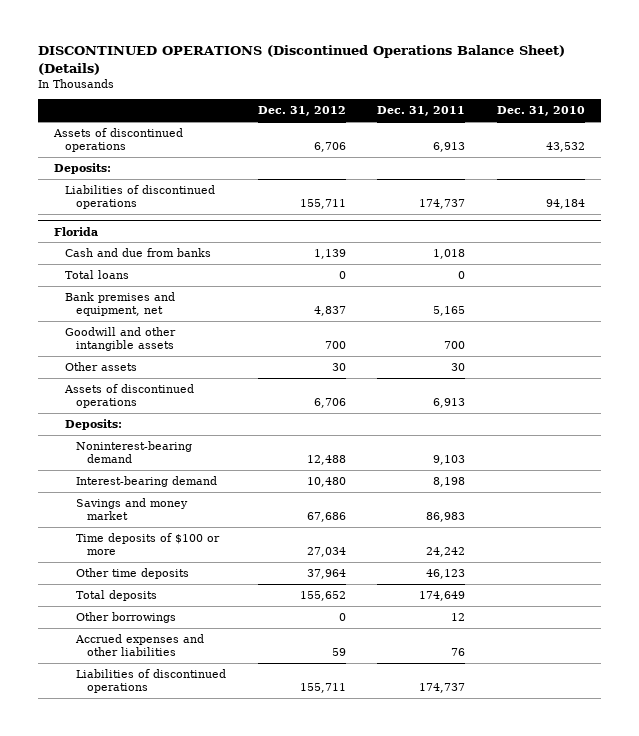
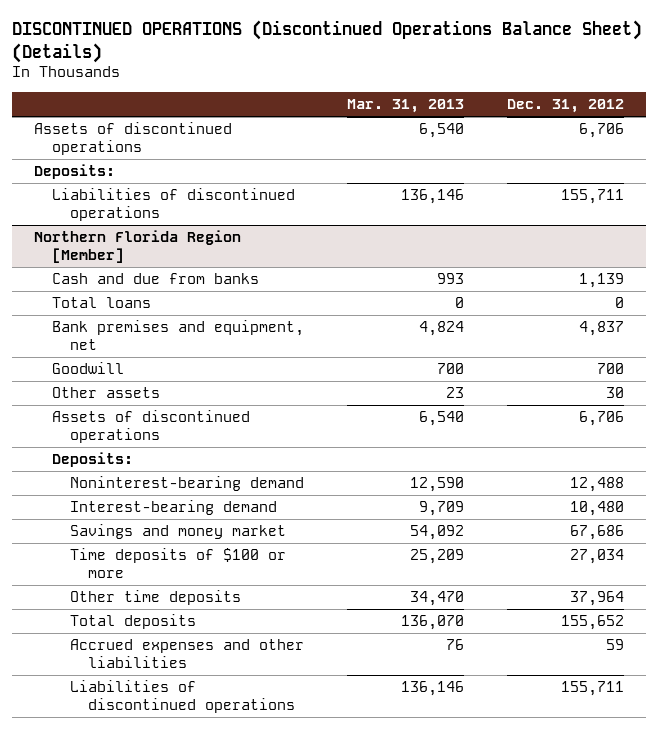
- | Dec. 31, 2012 | Dec. 31, 2011 | Dec. 31, 2010
+ | Mar. 31, 2013 | Dec. 31, 2012
- Florida
+ Northern Florida Region [Member]
- Goodwill and other intangible assets | 700 | 700 |
+ Goodwill | 700 | 700
- Other borrowings | 0 | 12 |

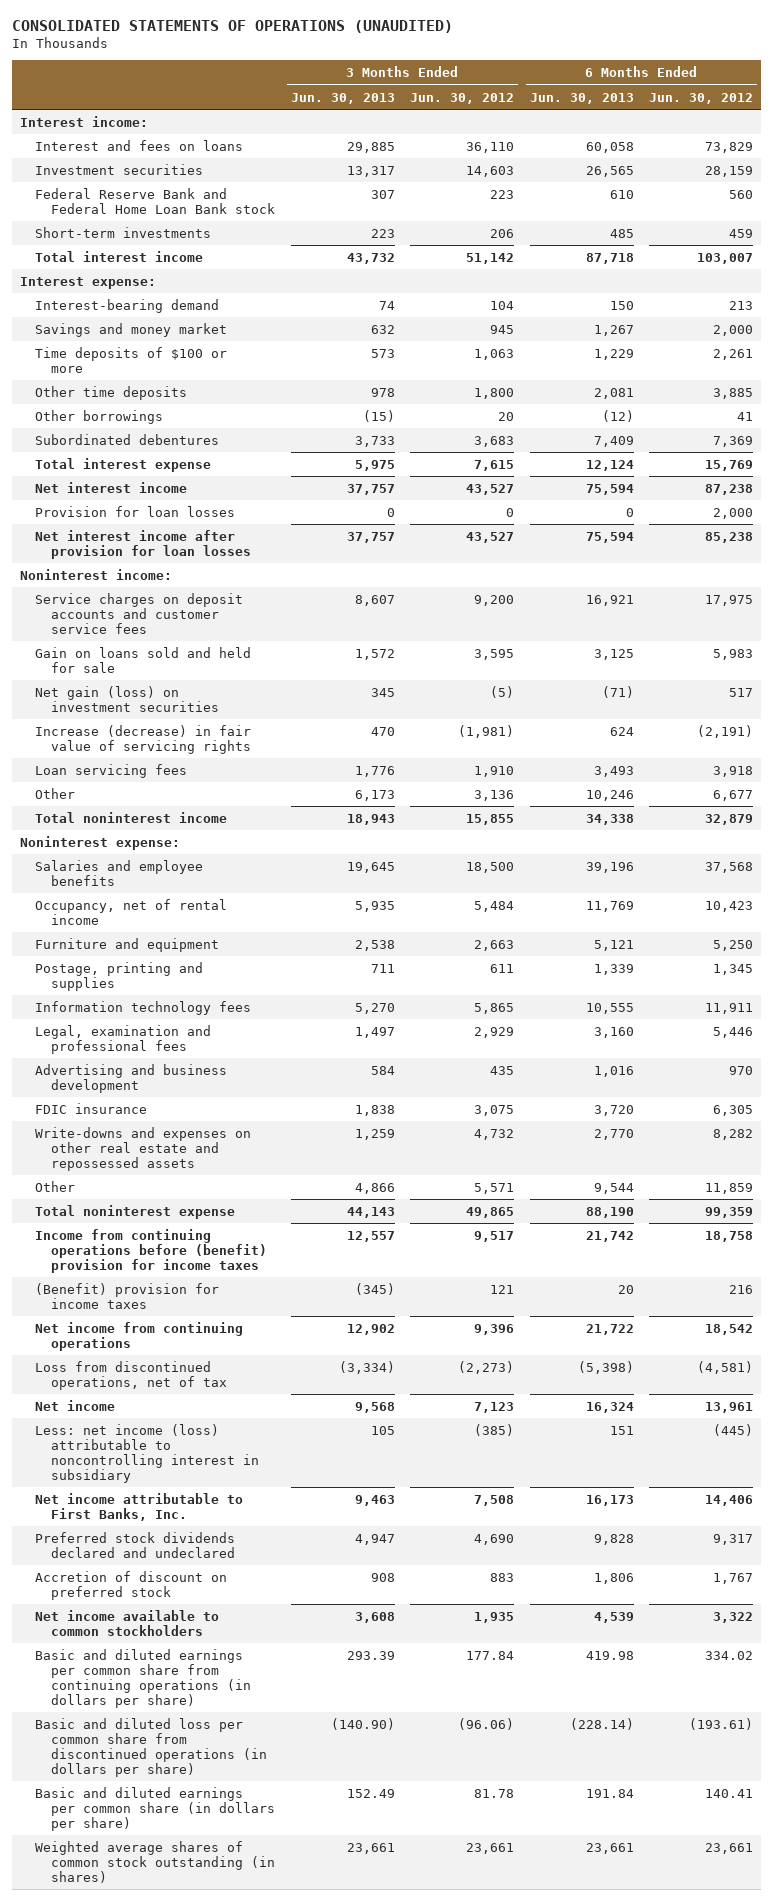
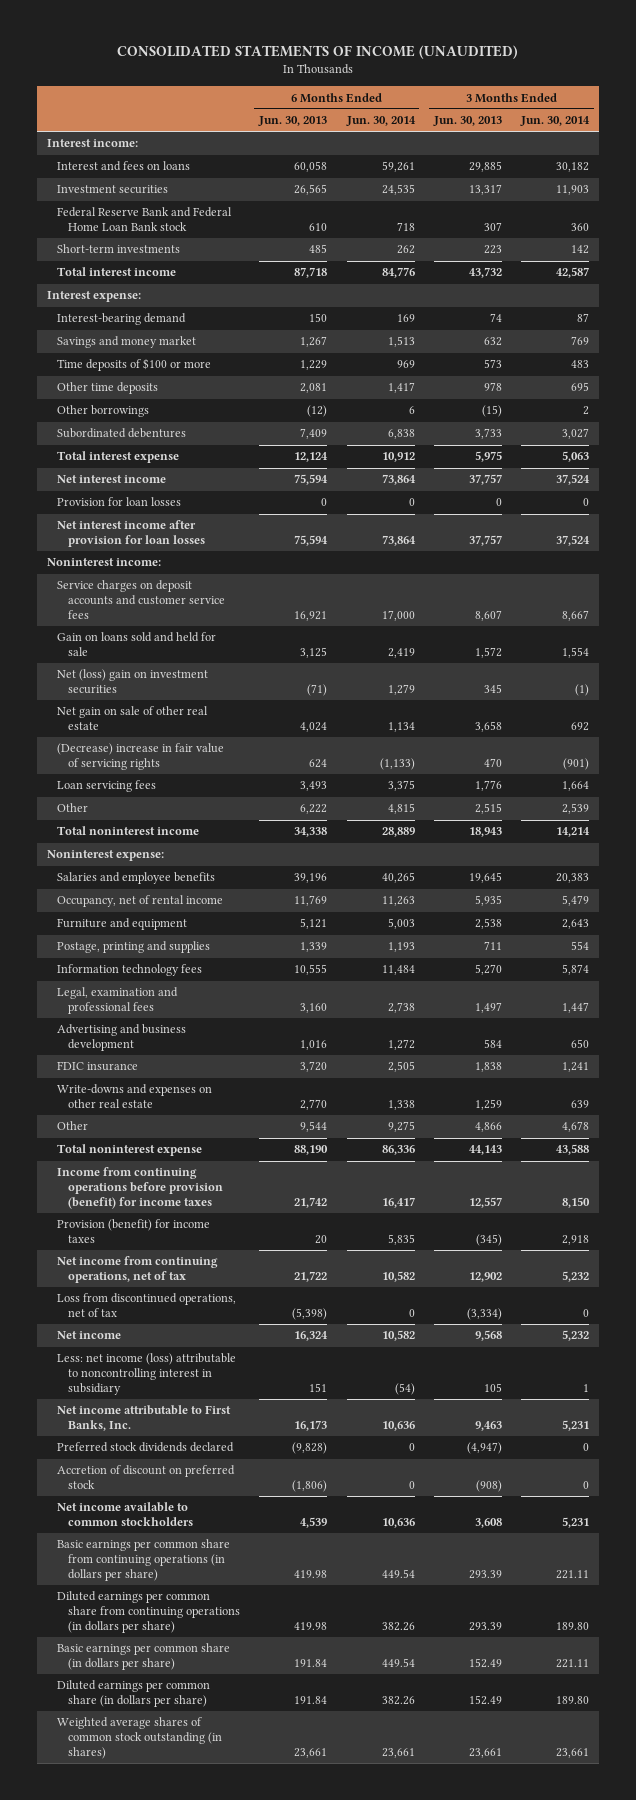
- CONSOLIDATED STATEMENTS OF OPERATIONS (UNAUDITED)
+ CONSOLIDATED STATEMENTS OF INCOME (UNAUDITED)
- | 3 Months Ended Jun. 30, 2013 | 3 Months Ended Jun. 30, 2012 | 6 Months Ended Jun. 30, 2013 | 6 Months Ended Jun. 30, 2012
+ | 6 Months Ended Jun. 30, 2013 | 6 Months Ended Jun. 30, 2014 | 3 Months Ended Jun. 30, 2013 | 3 Months Ended Jun. 30, 2014
- Net gain (loss) on investment securities | 345 | (5) | (71) | 517
- Increase (decrease) in fair value of servicing rights | 470 | (1,981) | 624 | (2,191)
+ Net (loss) gain on investment securities | (71) | 1,279 | 345 | (1)
+ Net gain on sale of other real estate | 4,024 | 1,134 | 3,658 | 692
+ (Decrease) increase in fair value of servicing rights | 624 | (1,133) | 470 | (901)
- Other | 6,173 | 3,136 | 10,246 | 6,677
+ Other | 6,222 | 4,815 | 2,515 | 2,539
- Write-downs and expenses on other real estate and repossessed assets | 1,259 | 4,732 | 2,770 | 8,282
+ Write-downs and expenses on other real estate | 2,770 | 1,338 | 1,259 | 639
- Income from continuing operations before (benefit) provision for income taxes | 12,557 | 9,517 | 21,742 | 18,758
- (Benefit) provision for income taxes | (345) | 121 | 20 | 216
- Net income from continuing operations | 12,902 | 9,396 | 21,722 | 18,542
+ Income from continuing operations before provision (benefit) for income taxes | 21,742 | 16,417 | 12,557 | 8,150
+ Provision (benefit) for income taxes | 20 | 5,835 | (345) | 2,918
+ Net income from continuing operations, net of tax | 21,722 | 10,582 | 12,902 | 5,232
- Preferred stock dividends declared and undeclared | 4,947 | 4,690 | 9,828 | 9,317
- Accretion of discount on preferred stock | 908 | 883 | 1,806 | 1,767
+ Preferred stock dividends declared | (9,828) | 0 | (4,947) | 0
+ Accretion of discount on preferred stock | (1,806) | 0 | (908) | 0
- Basic and diluted earnings per common share from continuing operations (in dollars per share) | 293.39 | 177.84 | 419.98 | 334.02
- Basic and diluted loss per common share from discontinued operations (in dollars per share) | (140.90) | (96.06) | (228.14) | (193.61)
- Basic and diluted earnings per common share (in dollars per share) | 152.49 | 81.78 | 191.84 | 140.41
+ Basic earnings per common share from continuing operations (in dollars per share) | 419.98 | 449.54 | 293.39 | 221.11
+ Diluted earnings per common share from continuing operations (in dollars per share) | 419.98 | 382.26 | 293.39 | 189.80
+ Basic earnings per common share (in dollars per share) | 191.84 | 449.54 | 152.49 | 221.11
+ Diluted earnings per common share (in dollars per share) | 191.84 | 382.26 | 152.49 | 189.80

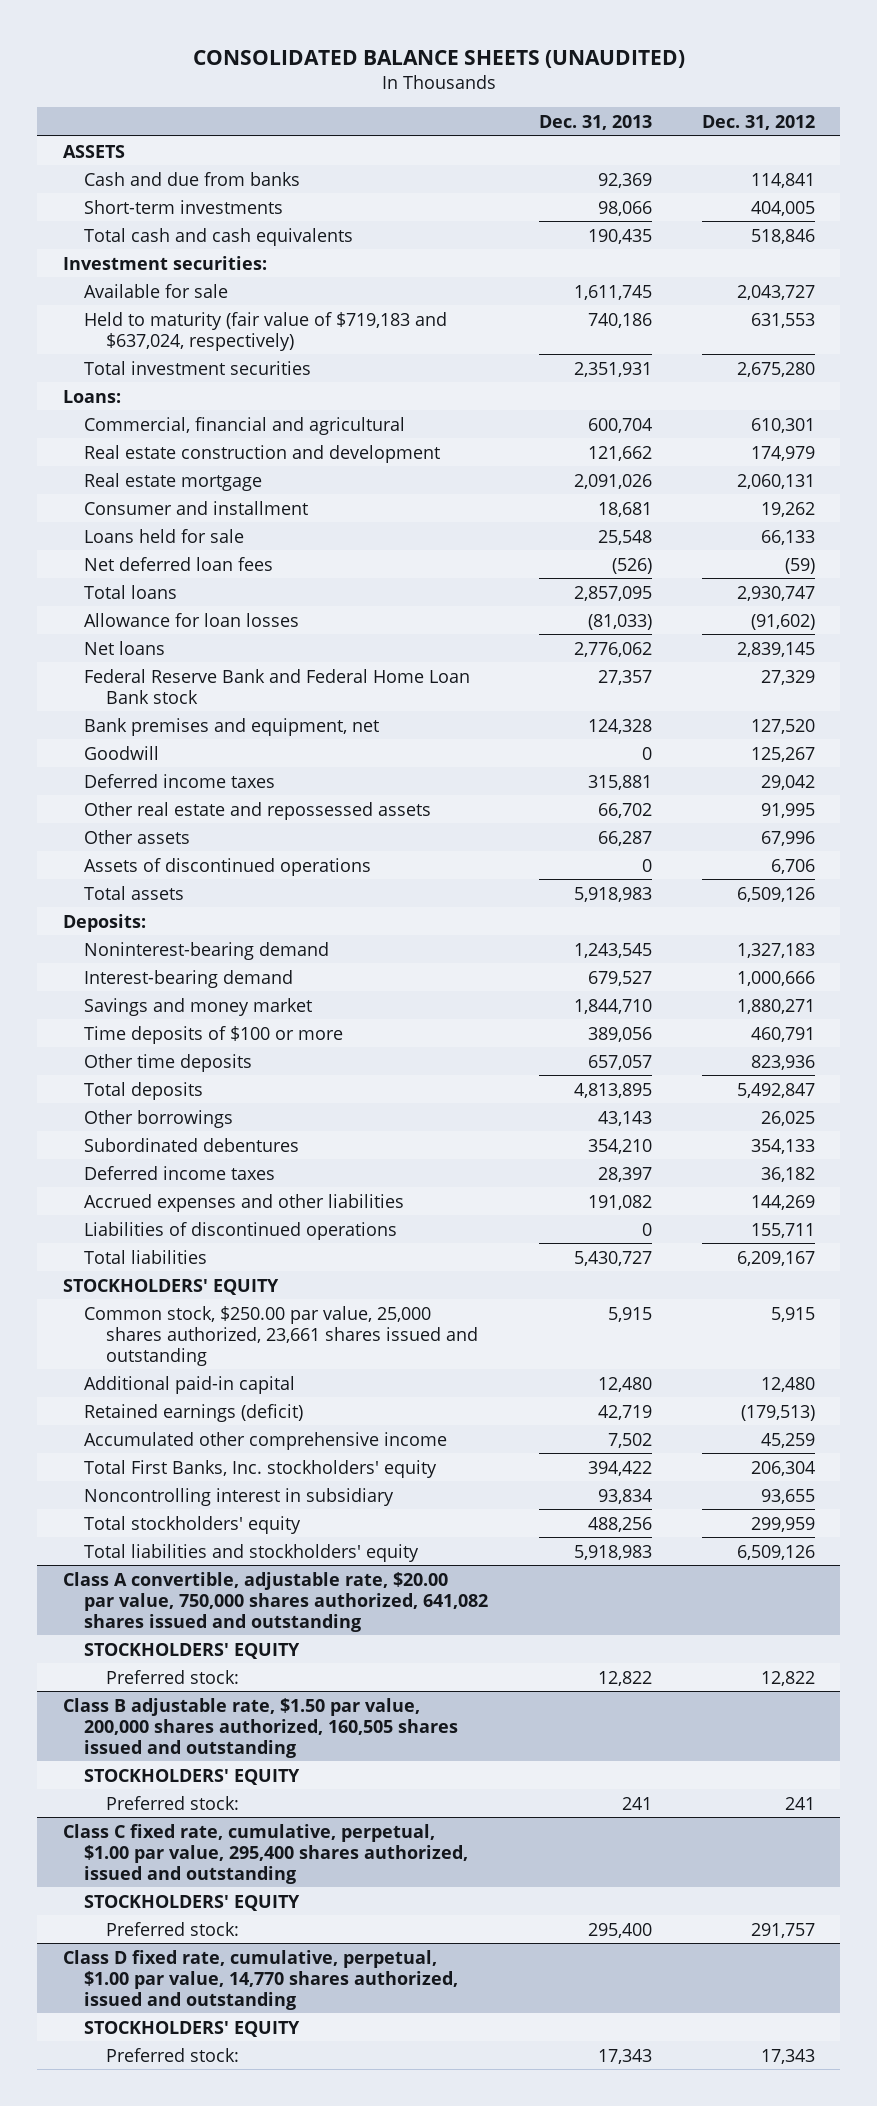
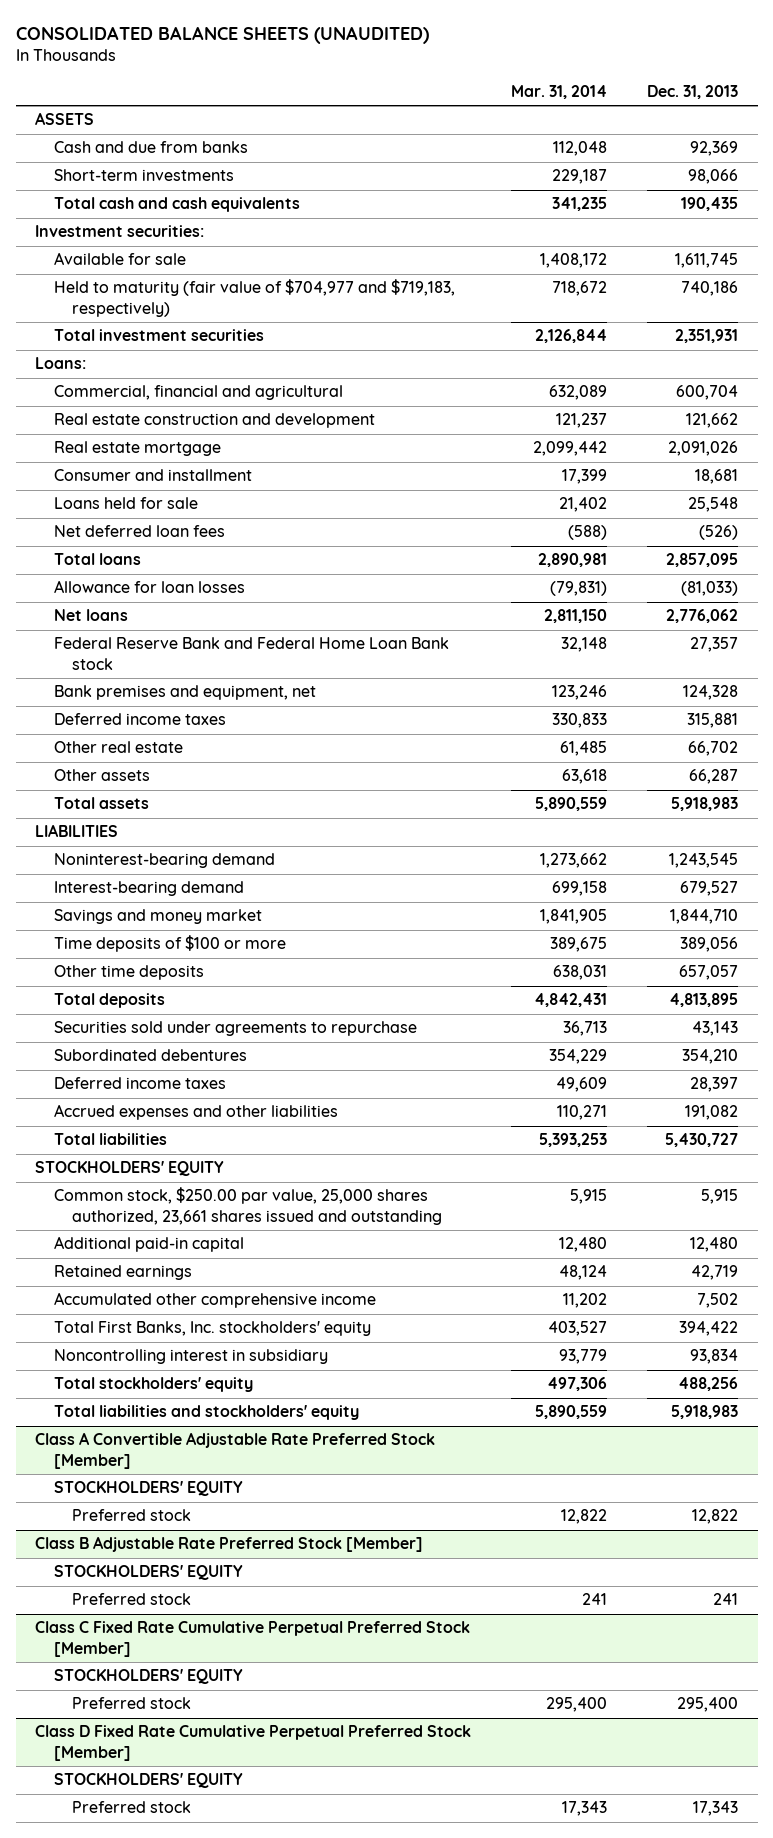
- | Dec. 31, 2013 | Dec. 31, 2012
+ | Mar. 31, 2014 | Dec. 31, 2013
- Held to maturity (fair value of $719,183 and $637,024, respectively) | 740,186 | 631,553
+ Held to maturity (fair value of $704,977 and $719,183, respectively) | 718,672 | 740,186
- Goodwill | 0 | 125,267
- Other real estate and repossessed assets | 66,702 | 91,995
+ Other real estate | 61,485 | 66,702
- Assets of discontinued operations | 0 | 6,706
- Deposits:
+ LIABILITIES
- Other borrowings | 43,143 | 26,025
+ Securities sold under agreements to repurchase | 36,713 | 43,143
- Liabilities of discontinued operations | 0 | 155,711
- Retained earnings (deficit) | 42,719 | (179,513)
+ Retained earnings | 48,124 | 42,719
- Class A convertible, adjustable rate, $20.00 par value, 750,000 shares authorized, 641,082 shares issued and outstanding
+ Class A Convertible Adjustable Rate Preferred Stock [Member]
- Preferred stock: | 12,822 | 12,822
- Class B adjustable rate, $1.50 par value, 200,000 shares authorized, 160,505 shares issued and outstanding
+ Preferred stock | 12,822 | 12,822
+ Class B Adjustable Rate Preferred Stock [Member]
- Preferred stock: | 241 | 241
- Class C fixed rate, cumulative, perpetual, $1.00 par value, 295,400 shares authorized, issued and outstanding
+ Preferred stock | 241 | 241
+ Class C Fixed Rate Cumulative Perpetual Preferred Stock [Member]
- Preferred stock: | 295,400 | 291,757
- Class D fixed rate, cumulative, perpetual, $1.00 par value, 14,770 shares authorized, issued and outstanding
+ Preferred stock | 295,400 | 295,400
+ Class D Fixed Rate Cumulative Perpetual Preferred Stock [Member]
- Preferred stock: | 17,343 | 17,343
+ Preferred stock | 17,343 | 17,343

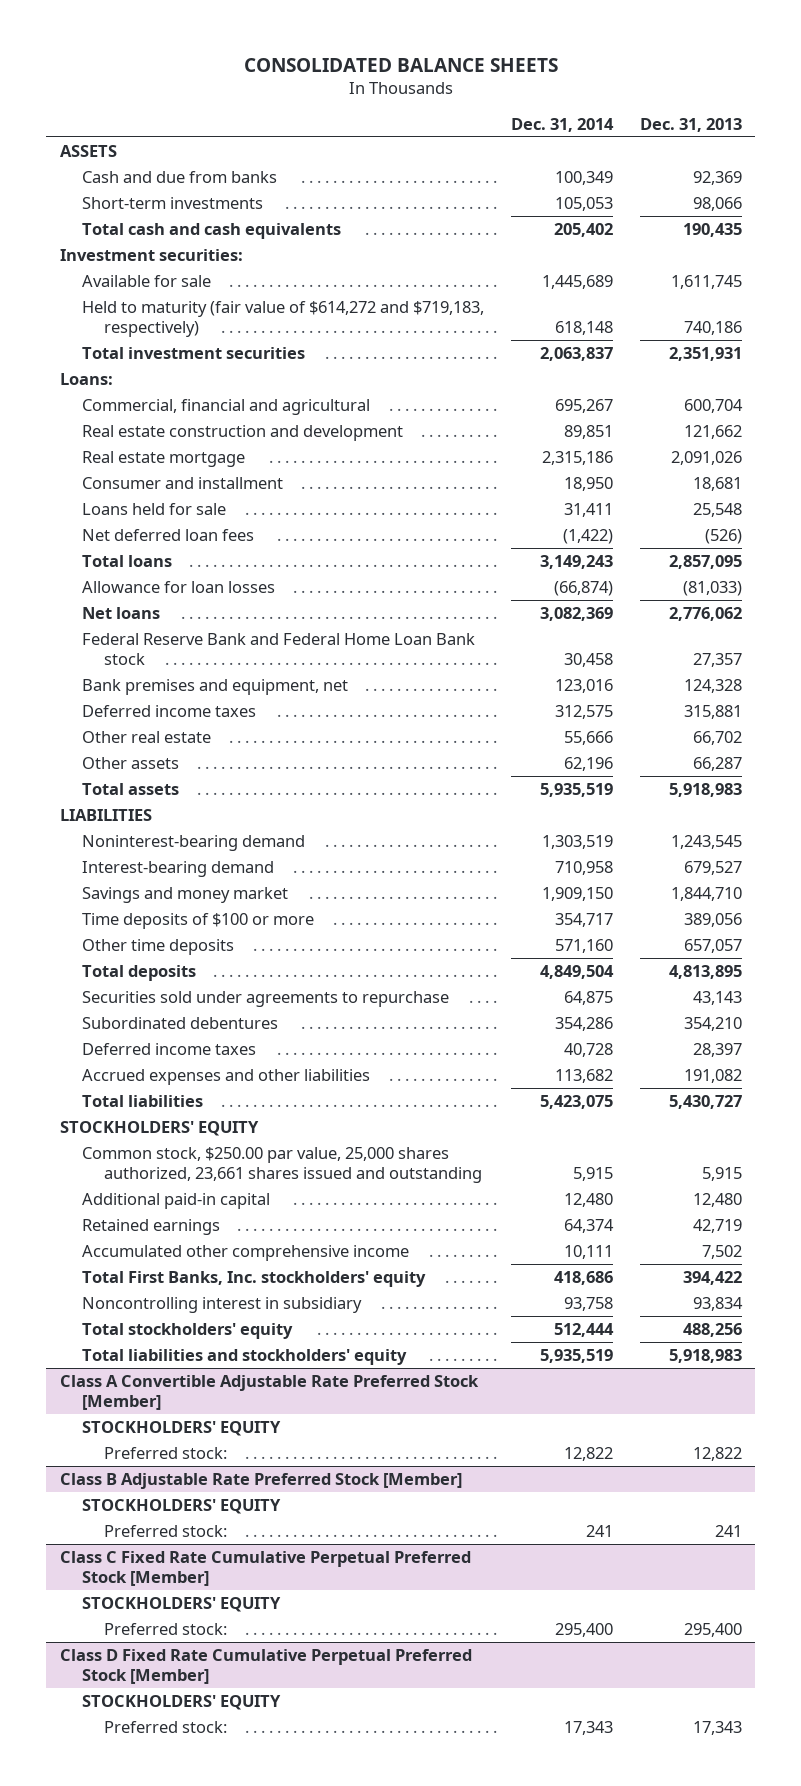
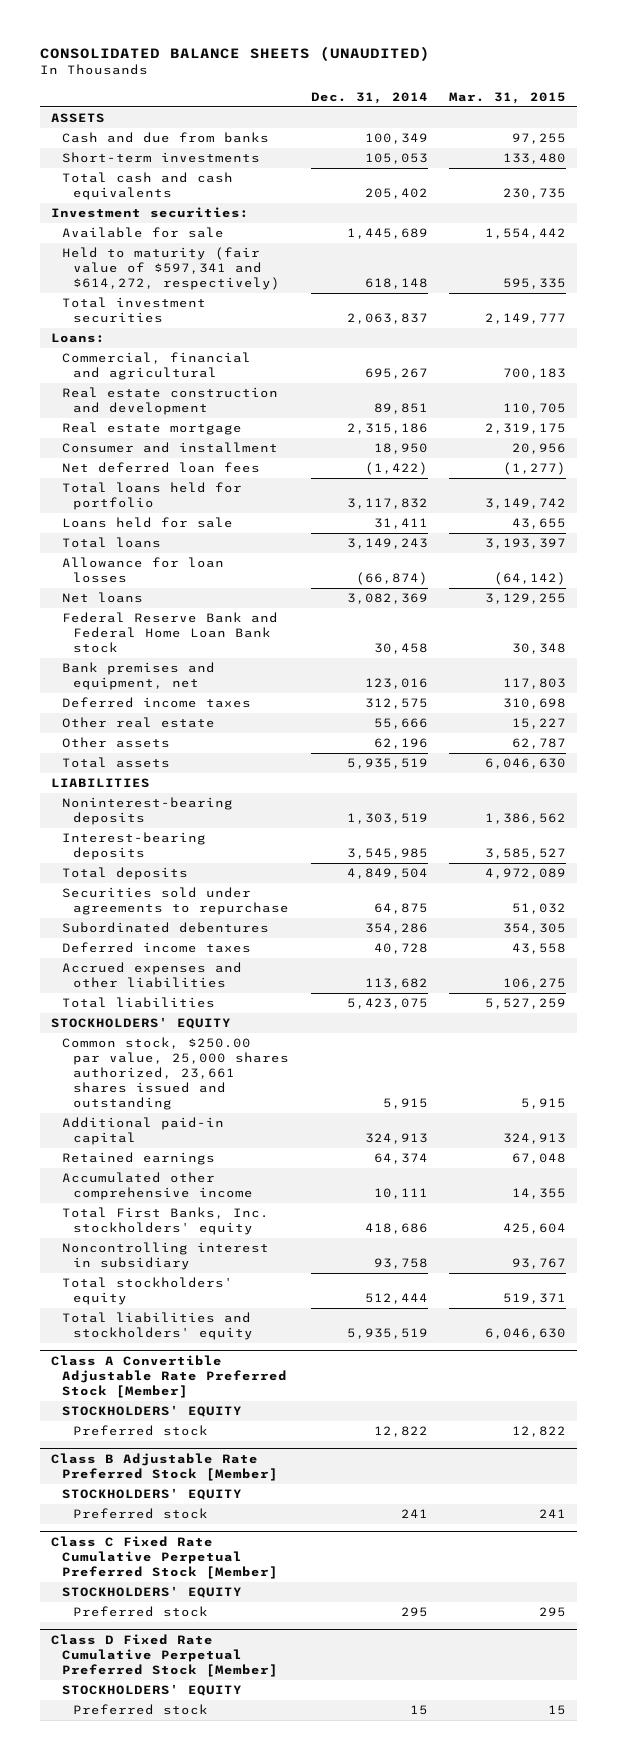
- CONSOLIDATED BALANCE SHEETS
+ CONSOLIDATED BALANCE SHEETS (UNAUDITED)
- | Dec. 31, 2014 | Dec. 31, 2013
+ | Dec. 31, 2014 | Mar. 31, 2015
- Held to maturity (fair value of $614,272 and $719,183, respectively) | 618,148 | 740,186
+ Held to maturity (fair value of $597,341 and $614,272, respectively) | 618,148 | 595,335
+ Total loans held for portfolio | 3,117,832 | 3,149,742
moved down: Loans held for sale | 31,411 | 43,655
- Noninterest-bearing demand | 1,303,519 | 1,243,545
- Interest-bearing demand | 710,958 | 679,527
- Savings and money market | 1,909,150 | 1,844,710
- Time deposits of $100 or more | 354,717 | 389,056
- Other time deposits | 571,160 | 657,057
+ Noninterest-bearing deposits | 1,303,519 | 1,386,562
+ Interest-bearing deposits | 3,545,985 | 3,585,527
- Additional paid-in capital | 12,480 | 12,480
+ Additional paid-in capital | 324,913 | 324,913
@ Class A Convertible Adjustable Rate Preferred Stock [Member]
- Preferred stock: | 12,822 | 12,822
+ Preferred stock | 12,822 | 12,822
@ Class B Adjustable Rate Preferred Stock [Member]
- Preferred stock: | 241 | 241
+ Preferred stock | 241 | 241
@ Class C Fixed Rate Cumulative Perpetual Preferred Stock [Member]
- Preferred stock: | 295,400 | 295,400
+ Preferred stock | 295 | 295
@ Class D Fixed Rate Cumulative Perpetual Preferred Stock [Member]
- Preferred stock: | 17,343 | 17,343
+ Preferred stock | 15 | 15

